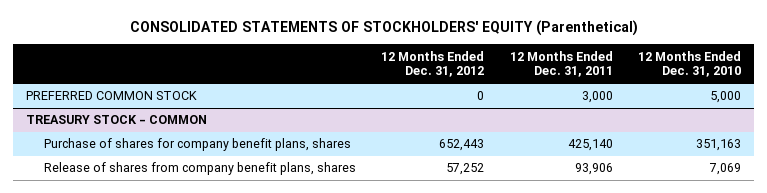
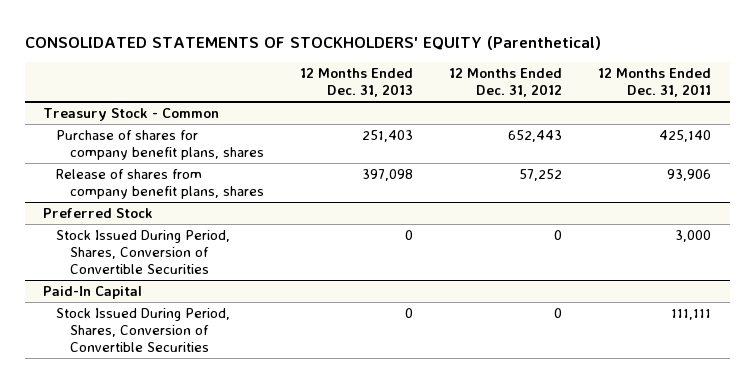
- | 12 Months Ended Dec. 31, 2012 | 12 Months Ended Dec. 31, 2011 | 12 Months Ended Dec. 31, 2010
+ | 12 Months Ended Dec. 31, 2013 | 12 Months Ended Dec. 31, 2012 | 12 Months Ended Dec. 31, 2011
- PREFERRED COMMON STOCK | 0 | 3,000 | 5,000
- TREASURY STOCK - COMMON
+ Treasury Stock - Common
+ Preferred Stock
+ Stock Issued During Period, Shares, Conversion of Convertible Securities | 0 | 0 | 3,000
+ Paid-In Capital
+ Stock Issued During Period, Shares, Conversion of Convertible Securities | 0 | 0 | 111,111

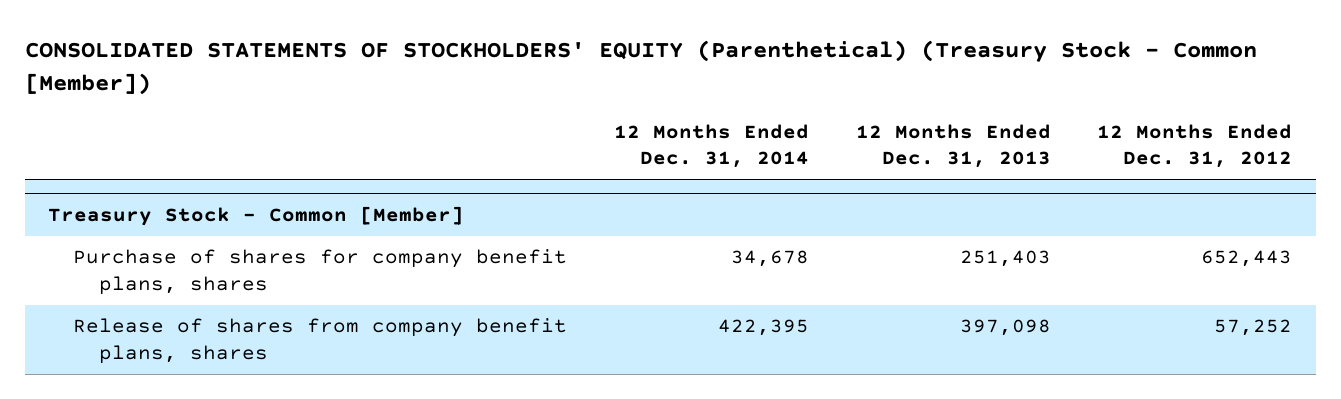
- CONSOLIDATED STATEMENTS OF STOCKHOLDERS' EQUITY (Parenthetical)
+ CONSOLIDATED STATEMENTS OF STOCKHOLDERS' EQUITY (Parenthetical) (Treasury Stock - Common [Member])
- | 12 Months Ended Dec. 31, 2013 | 12 Months Ended Dec. 31, 2012 | 12 Months Ended Dec. 31, 2011
+ | 12 Months Ended Dec. 31, 2014 | 12 Months Ended Dec. 31, 2013 | 12 Months Ended Dec. 31, 2012
- Treasury Stock - Common
+ Treasury Stock - Common [Member]
- Preferred Stock
- Stock Issued During Period, Shares, Conversion of Convertible Securities | 0 | 0 | 3,000
- Paid-In Capital
- Stock Issued During Period, Shares, Conversion of Convertible Securities | 0 | 0 | 111,111

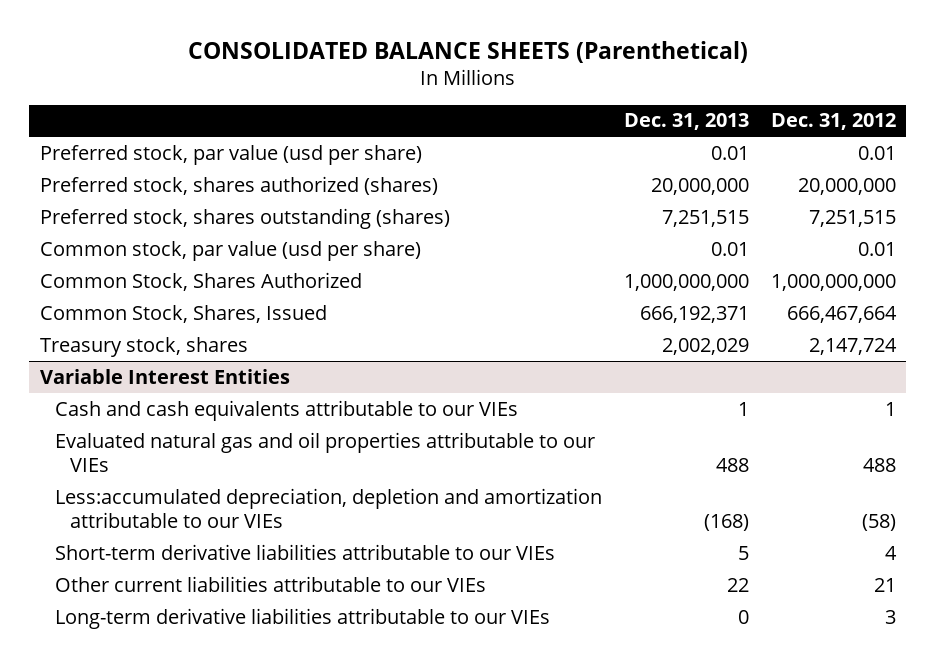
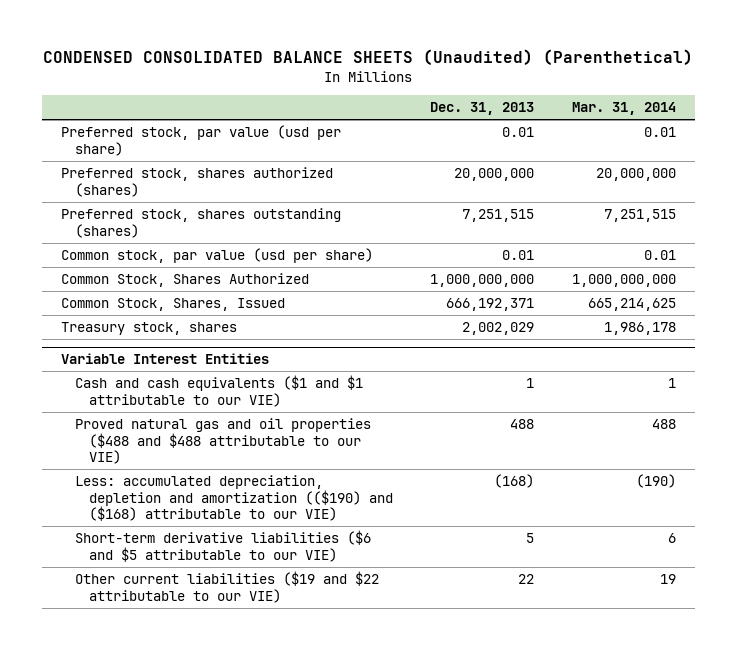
- CONSOLIDATED BALANCE SHEETS (Parenthetical)
+ CONDENSED CONSOLIDATED BALANCE SHEETS (Unaudited) (Parenthetical)
- | Dec. 31, 2013 | Dec. 31, 2012
+ | Dec. 31, 2013 | Mar. 31, 2014
@ Variable Interest Entities
- Cash and cash equivalents attributable to our VIEs | 1 | 1
- Evaluated natural gas and oil properties attributable to our VIEs | 488 | 488
- Less:accumulated depreciation, depletion and amortization attributable to our VIEs | (168) | (58)
- Short-term derivative liabilities attributable to our VIEs | 5 | 4
- Other current liabilities attributable to our VIEs | 22 | 21
- Long-term derivative liabilities attributable to our VIEs | 0 | 3
+ Cash and cash equivalents ($1 and $1 attributable to our VIE) | 1 | 1
+ Proved natural gas and oil properties ($488 and $488 attributable to our VIE) | 488 | 488
+ Less: accumulated depreciation, depletion and amortization (($190) and ($168) attributable to our VIE) | (168) | (190)
+ Short-term derivative liabilities ($6 and $5 attributable to our VIE) | 5 | 6
+ Other current liabilities ($19 and $22 attributable to our VIE) | 22 | 19

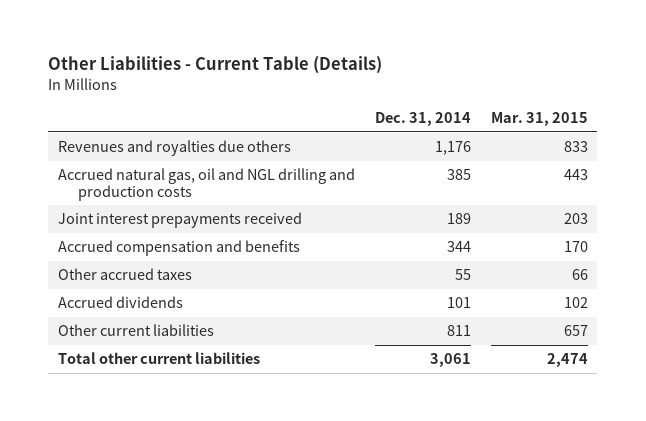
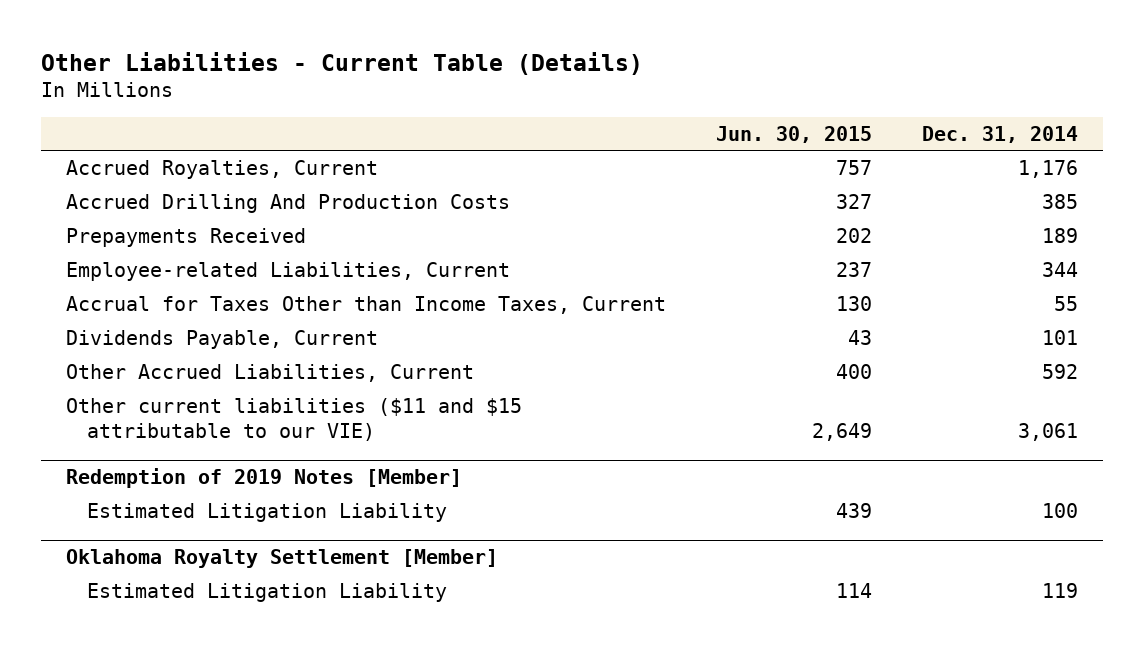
- | Dec. 31, 2014 | Mar. 31, 2015
+ | Jun. 30, 2015 | Dec. 31, 2014
- Revenues and royalties due others | 1,176 | 833
- Accrued natural gas, oil and NGL drilling and production costs | 385 | 443
- Joint interest prepayments received | 189 | 203
- Accrued compensation and benefits | 344 | 170
- Other accrued taxes | 55 | 66
- Accrued dividends | 101 | 102
- Other current liabilities | 811 | 657
- Total other current liabilities | 3,061 | 2,474
+ Accrued Royalties, Current | 757 | 1,176
+ Accrued Drilling And Production Costs | 327 | 385
+ Prepayments Received | 202 | 189
+ Employee-related Liabilities, Current | 237 | 344
+ Accrual for Taxes Other than Income Taxes, Current | 130 | 55
+ Dividends Payable, Current | 43 | 101
+ Other Accrued Liabilities, Current | 400 | 592
+ Other current liabilities ($11 and $15 attributable to our VIE) | 2,649 | 3,061
+ Redemption of 2019 Notes [Member]
+ Estimated Litigation Liability | 439 | 100
+ Oklahoma Royalty Settlement [Member]
+ Estimated Litigation Liability | 114 | 119

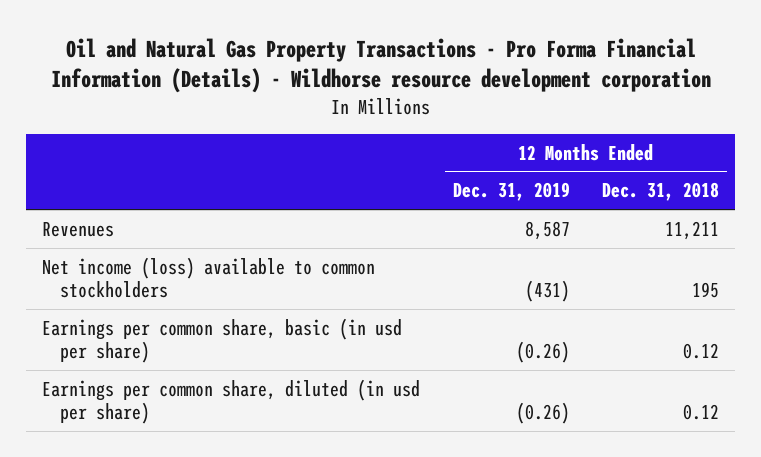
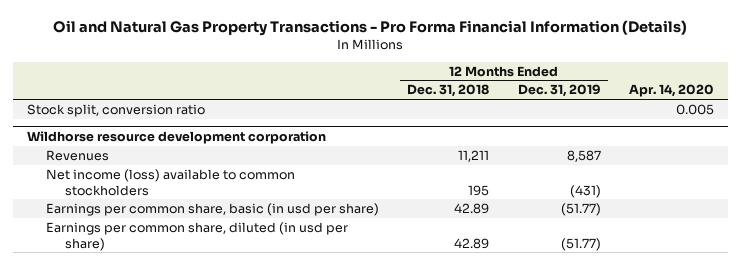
- Oil and Natural Gas Property Transactions - Pro Forma Financial Information (Details) - Wildhorse resource development corporation
+ Oil and Natural Gas Property Transactions - Pro Forma Financial Information (Details)
- | 12 Months Ended Dec. 31, 2019 | 12 Months Ended Dec. 31, 2018
+ | 12 Months Ended Dec. 31, 2018 | 12 Months Ended Dec. 31, 2019 | Apr. 14, 2020
+ Stock split, conversion ratio | | | 0.005
+ Wildhorse resource development corporation
- Earnings per common share, basic (in usd per share) | (0.26) | 0.12
- Earnings per common share, diluted (in usd per share) | (0.26) | 0.12
+ Earnings per common share, basic (in usd per share) | 42.89 | (51.77) |
+ Earnings per common share, diluted (in usd per share) | 42.89 | (51.77) |

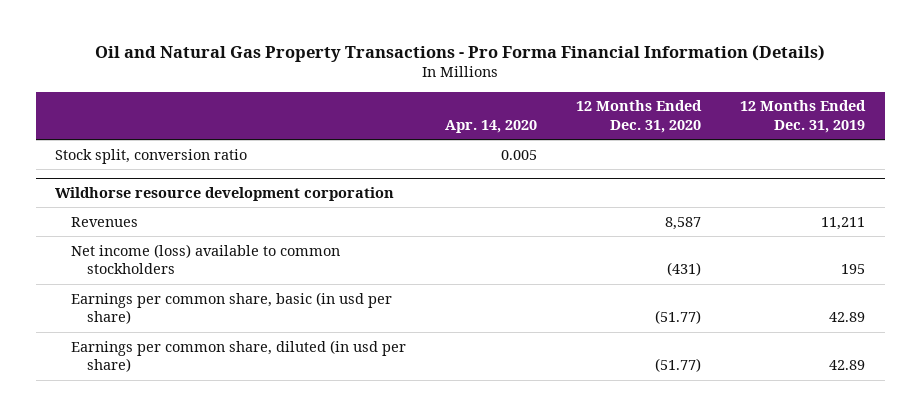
- | 12 Months Ended Dec. 31, 2018 | 12 Months Ended Dec. 31, 2019 | Apr. 14, 2020
+ | Apr. 14, 2020 | 12 Months Ended Dec. 31, 2020 | 12 Months Ended Dec. 31, 2019
@ Wildhorse resource development corporation
- Revenues | 11,211 | 8,587 |
- Net income (loss) available to common stockholders | 195 | (431) |
- Earnings per common share, basic (in usd per share) | 42.89 | (51.77) |
- Earnings per common share, diluted (in usd per share) | 42.89 | (51.77) |
+ Revenues | | 8,587 | 11,211
+ Net income (loss) available to common stockholders | | (431) | 195
+ Earnings per common share, basic (in usd per share) | | (51.77) | 42.89
+ Earnings per common share, diluted (in usd per share) | | (51.77) | 42.89

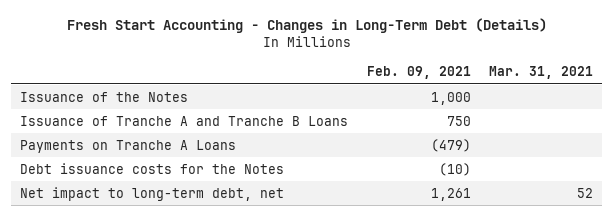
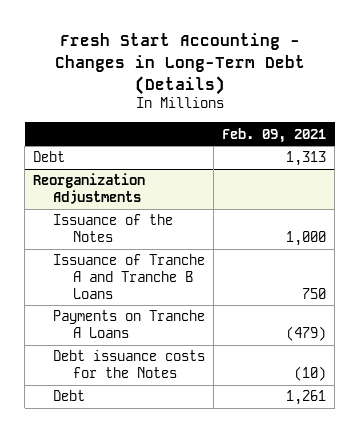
- | Feb. 09, 2021 | Mar. 31, 2021
+ | Feb. 09, 2021
+ Debt | 1,313
+ Reorganization Adjustments
- Net impact to long-term debt, net | 1,261 | 52
+ Debt | 1,261

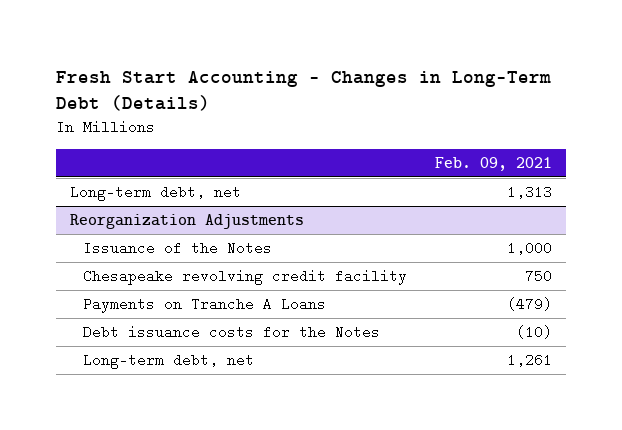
- Debt | 1,313
+ Long-term debt, net | 1,313
@ Reorganization Adjustments
- Issuance of Tranche A and Tranche B Loans | 750
+ Chesapeake revolving credit facility | 750
- Debt | 1,261
+ Long-term debt, net | 1,261

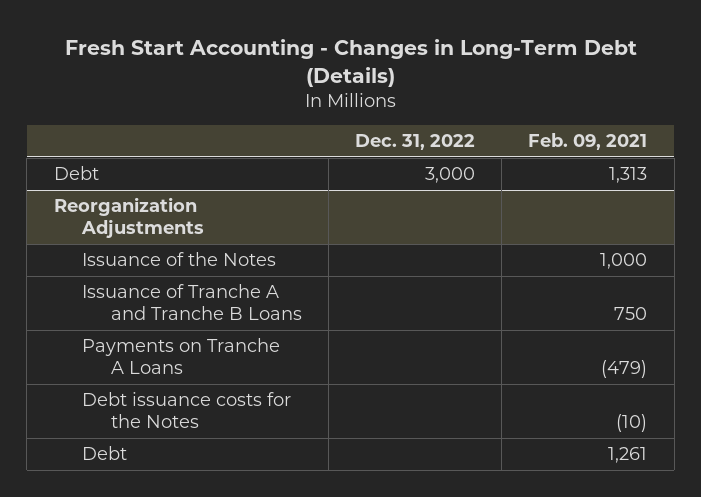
- | Feb. 09, 2021
+ | Dec. 31, 2022 | Feb. 09, 2021
- Long-term debt, net | 1,313
+ Debt | 3,000 | 1,313
@ Reorganization Adjustments
- Chesapeake revolving credit facility | 750
+ Issuance of Tranche A and Tranche B Loans | | 750
- Long-term debt, net | 1,261
+ Debt | | 1,261

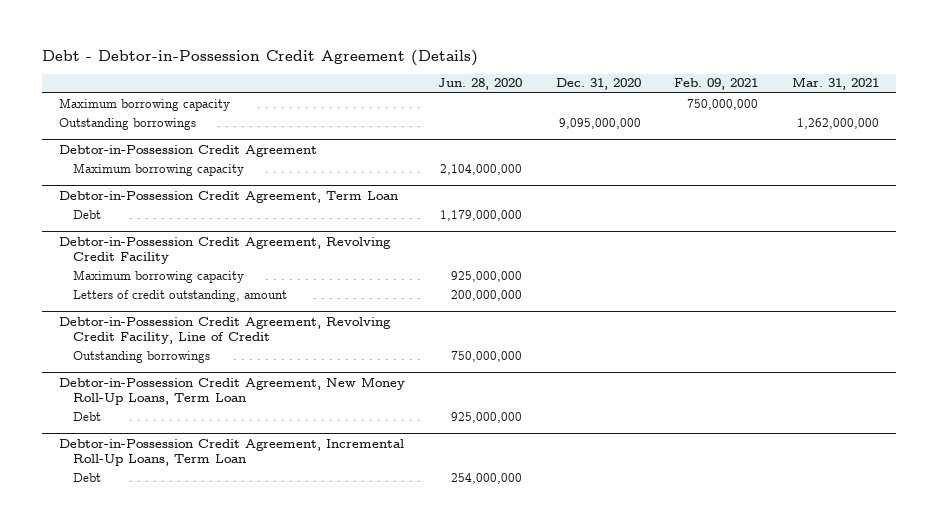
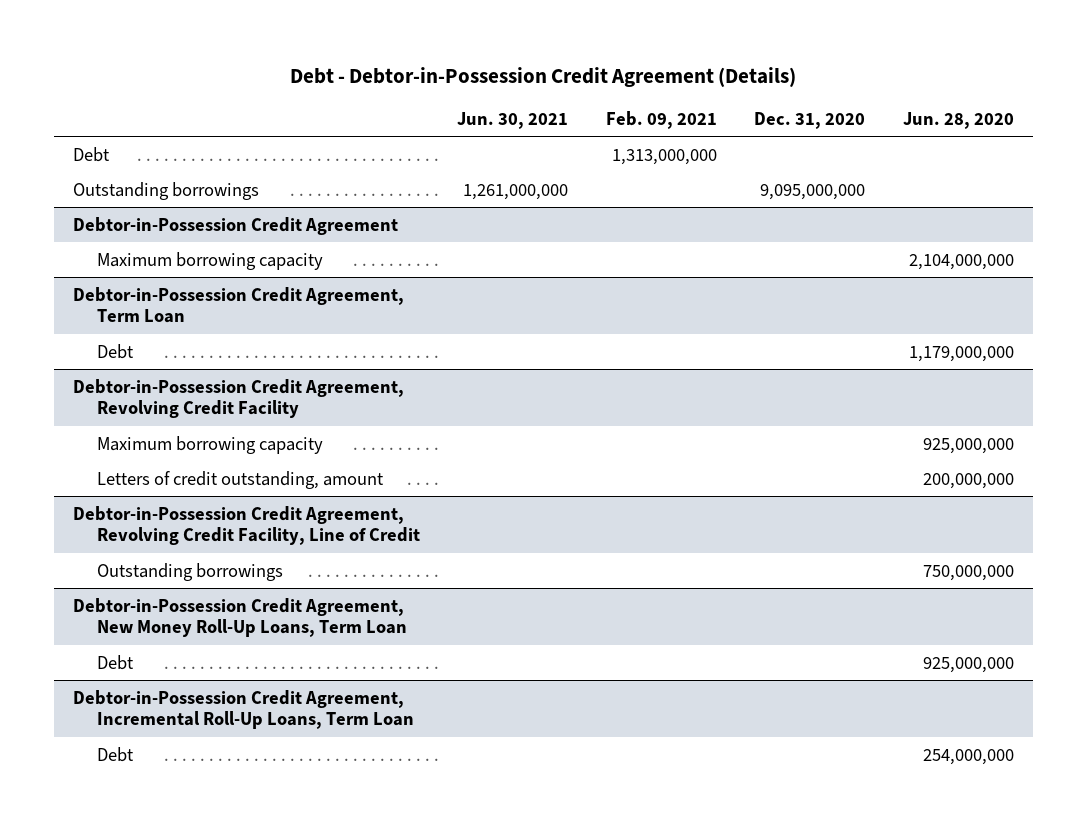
- | Jun. 28, 2020 | Dec. 31, 2020 | Feb. 09, 2021 | Mar. 31, 2021
+ | Jun. 30, 2021 | Feb. 09, 2021 | Dec. 31, 2020 | Jun. 28, 2020
- Maximum borrowing capacity | | | 750,000,000 |
+ Debt | | 1,313,000,000 | |

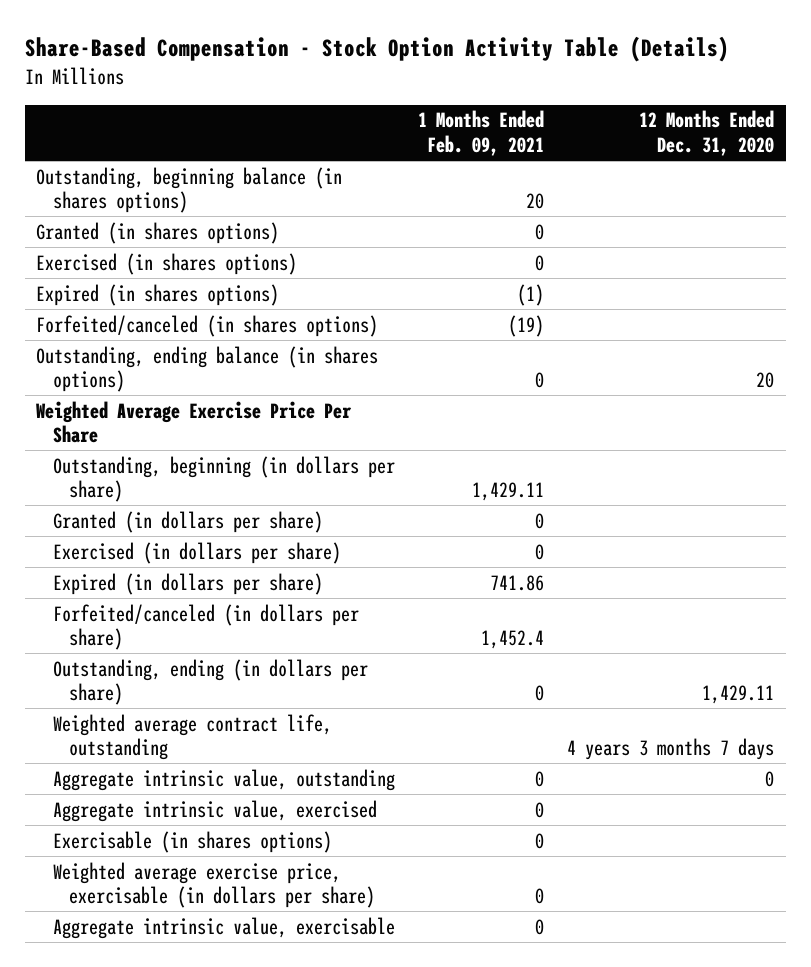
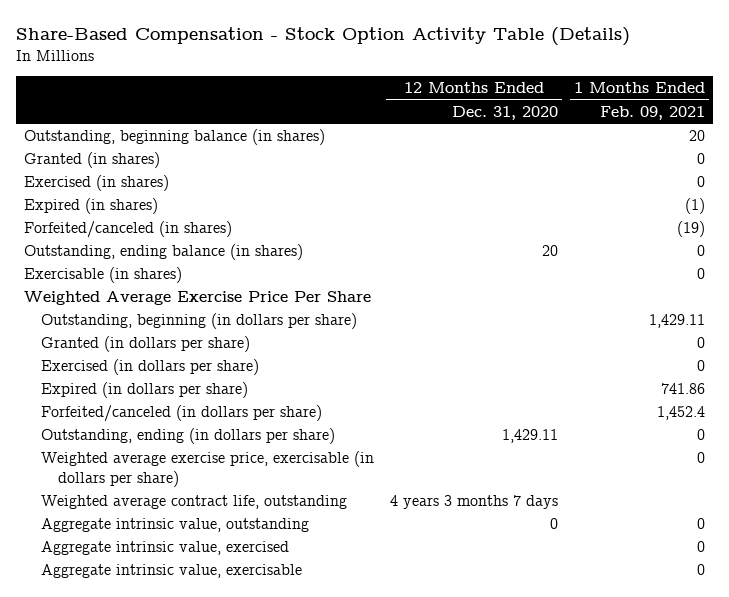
- | 1 Months Ended Feb. 09, 2021 | 12 Months Ended Dec. 31, 2020
+ | 12 Months Ended Dec. 31, 2020 | 1 Months Ended Feb. 09, 2021
- Outstanding, beginning balance (in shares options) | 20 |
- Granted (in shares options) | 0 |
- Exercised (in shares options) | 0 |
- Expired (in shares options) | (1) |
- Forfeited/canceled (in shares options) | (19) |
- Outstanding, ending balance (in shares options) | 0 | 20
+ Outstanding, beginning balance (in shares) | | 20
+ Granted (in shares) | | 0
+ Exercised (in shares) | | 0
+ Expired (in shares) | | (1)
+ Forfeited/canceled (in shares) | | (19)
+ Outstanding, ending balance (in shares) | 20 | 0
+ Exercisable (in shares) | | 0
moved up: Weighted average exercise price, exercisable (in dollars per share) | | 0
- Exercisable (in shares options) | 0 |

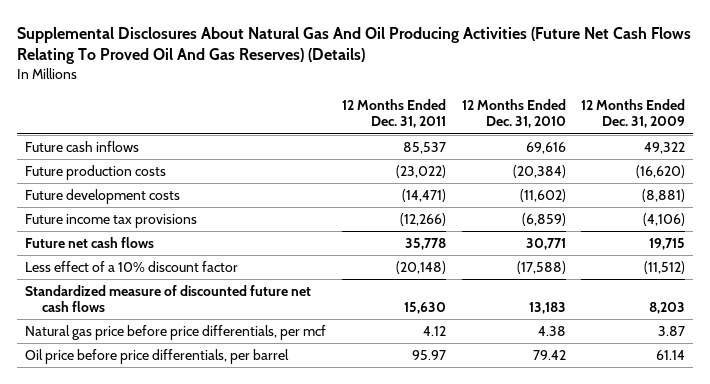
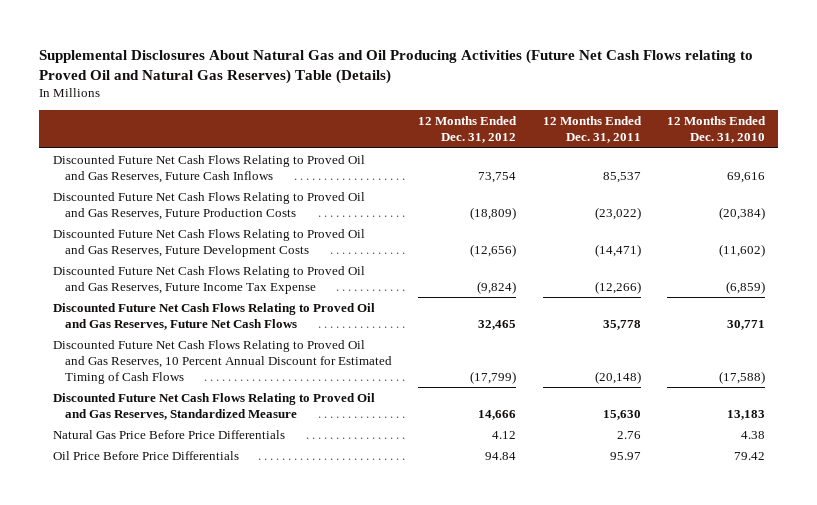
- Supplemental Disclosures About Natural Gas And Oil Producing Activities (Future Net Cash Flows Relating To Proved Oil And Gas Reserves) (Details)
+ Supplemental Disclosures About Natural Gas and Oil Producing Activities (Future Net Cash Flows relating to Proved Oil and Natural Gas Reserves) Table (Details)
- | 12 Months Ended Dec. 31, 2011 | 12 Months Ended Dec. 31, 2010 | 12 Months Ended Dec. 31, 2009
+ | 12 Months Ended Dec. 31, 2012 | 12 Months Ended Dec. 31, 2011 | 12 Months Ended Dec. 31, 2010
- Future cash inflows | 85,537 | 69,616 | 49,322
- Future production costs | (23,022) | (20,384) | (16,620)
- Future development costs | (14,471) | (11,602) | (8,881)
- Future income tax provisions | (12,266) | (6,859) | (4,106)
- Future net cash flows | 35,778 | 30,771 | 19,715
- Less effect of a 10% discount factor | (20,148) | (17,588) | (11,512)
- Standardized measure of discounted future net cash flows | 15,630 | 13,183 | 8,203
- Natural gas price before price differentials, per mcf | 4.12 | 4.38 | 3.87
- Oil price before price differentials, per barrel | 95.97 | 79.42 | 61.14
+ Discounted Future Net Cash Flows Relating to Proved Oil and Gas Reserves, Future Cash Inflows | 73,754 | 85,537 | 69,616
+ Discounted Future Net Cash Flows Relating to Proved Oil and Gas Reserves, Future Production Costs | (18,809) | (23,022) | (20,384)
+ Discounted Future Net Cash Flows Relating to Proved Oil and Gas Reserves, Future Development Costs | (12,656) | (14,471) | (11,602)
+ Discounted Future Net Cash Flows Relating to Proved Oil and Gas Reserves, Future Income Tax Expense | (9,824) | (12,266) | (6,859)
+ Discounted Future Net Cash Flows Relating to Proved Oil and Gas Reserves, Future Net Cash Flows | 32,465 | 35,778 | 30,771
+ Discounted Future Net Cash Flows Relating to Proved Oil and Gas Reserves, 10 Percent Annual Discount for Estimated Timing of Cash Flows | (17,799) | (20,148) | (17,588)
+ Discounted Future Net Cash Flows Relating to Proved Oil and Gas Reserves, Standardized Measure | 14,666 | 15,630 | 13,183
+ Natural Gas Price Before Price Differentials | 4.12 | 2.76 | 4.38
+ Oil Price Before Price Differentials | 94.84 | 95.97 | 79.42

